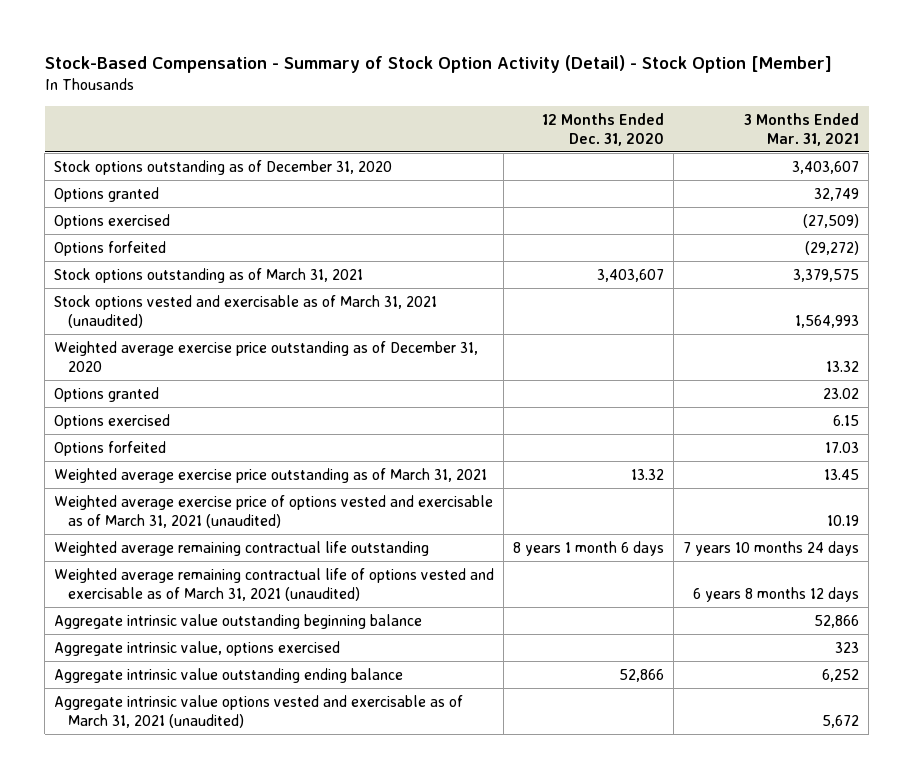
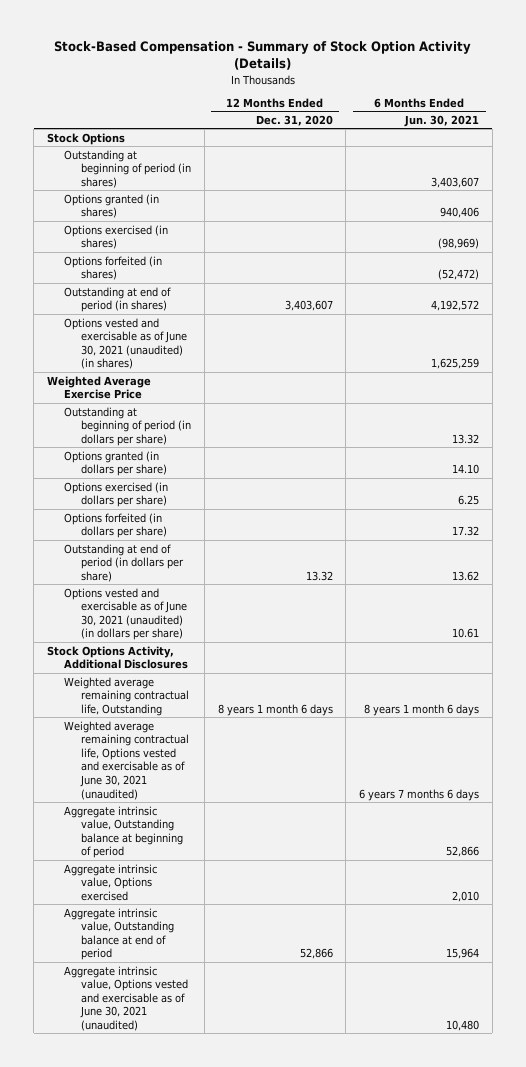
- Stock-Based Compensation - Summary of Stock Option Activity (Detail) - Stock Option [Member]
+ Stock-Based Compensation - Summary of Stock Option Activity (Details)
- | 12 Months Ended Dec. 31, 2020 | 3 Months Ended Mar. 31, 2021
+ | 12 Months Ended Dec. 31, 2020 | 6 Months Ended Jun. 30, 2021
- Stock options outstanding as of December 31, 2020 | | 3,403,607
- Options granted | | 32,749
- Options exercised | | (27,509)
- Options forfeited | | (29,272)
- Stock options outstanding as of March 31, 2021 | 3,403,607 | 3,379,575
- Stock options vested and exercisable as of March 31, 2021 (unaudited) | | 1,564,993
- Weighted average exercise price outstanding as of December 31, 2020 | | 13.32
- Options granted | | 23.02
- Options exercised | | 6.15
- Options forfeited | | 17.03
- Weighted average exercise price outstanding as of March 31, 2021 | 13.32 | 13.45
- Weighted average exercise price of options vested and exercisable as of March 31, 2021 (unaudited) | | 10.19
- Weighted average remaining contractual life outstanding | 8 years 1 month 6 days | 7 years 10 months 24 days
- Weighted average remaining contractual life of options vested and exercisable as of March 31, 2021 (unaudited) | | 6 years 8 months 12 days
- Aggregate intrinsic value outstanding beginning balance | | 52,866
- Aggregate intrinsic value, options exercised | | 323
- Aggregate intrinsic value outstanding ending balance | 52,866 | 6,252
- Aggregate intrinsic value options vested and exercisable as of March 31, 2021 (unaudited) | | 5,672
+ Stock Options
+ Outstanding at beginning of period (in shares) | | 3,403,607
+ Options granted (in shares) | | 940,406
+ Options exercised (in shares) | | (98,969)
+ Options forfeited (in shares) | | (52,472)
+ Outstanding at end of period (in shares) | 3,403,607 | 4,192,572
+ Options vested and exercisable as of June 30, 2021 (unaudited) (in shares) | | 1,625,259
+ Weighted Average Exercise Price
+ Outstanding at beginning of period (in dollars per share) | | 13.32
+ Options granted (in dollars per share) | | 14.10
+ Options exercised (in dollars per share) | | 6.25
+ Options forfeited (in dollars per share) | | 17.32
+ Outstanding at end of period (in dollars per share) | 13.32 | 13.62
+ Options vested and exercisable as of June 30, 2021 (unaudited) (in dollars per share) | | 10.61
+ Stock Options Activity, Additional Disclosures
+ Weighted average remaining contractual life, Outstanding | 8 years 1 month 6 days | 8 years 1 month 6 days
+ Weighted average remaining contractual life, Options vested and exercisable as of June 30, 2021 (unaudited) | | 6 years 7 months 6 days
+ Aggregate intrinsic value, Outstanding balance at beginning of period | | 52,866
+ Aggregate intrinsic value, Options exercised | | 2,010
+ Aggregate intrinsic value, Outstanding balance at end of period | 52,866 | 15,964
+ Aggregate intrinsic value, Options vested and exercisable as of June 30, 2021 (unaudited) | | 10,480

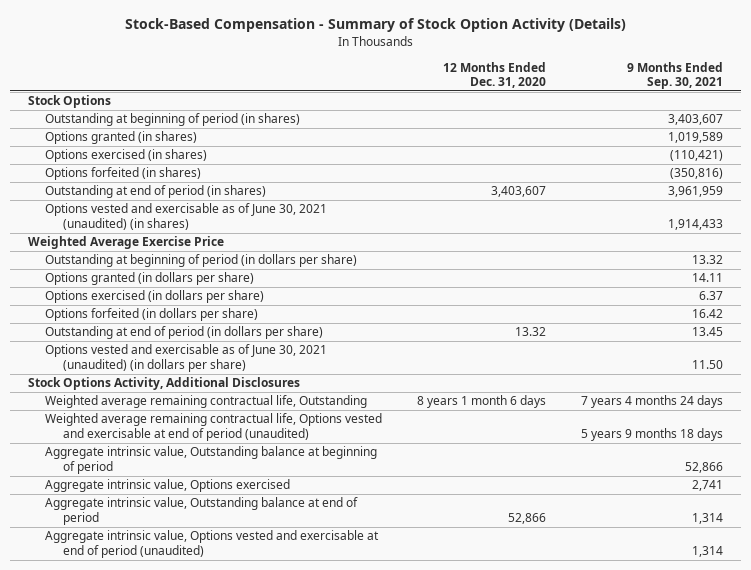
- | 12 Months Ended Dec. 31, 2020 | 6 Months Ended Jun. 30, 2021
+ | 12 Months Ended Dec. 31, 2020 | 9 Months Ended Sep. 30, 2021
- Weighted average remaining contractual life, Options vested and exercisable as of June 30, 2021 (unaudited) | | 6 years 7 months 6 days
+ Weighted average remaining contractual life, Options vested and exercisable at end of period (unaudited) | | 5 years 9 months 18 days
- Aggregate intrinsic value, Options vested and exercisable as of June 30, 2021 (unaudited) | | 10,480
+ Aggregate intrinsic value, Options vested and exercisable at end of period (unaudited) | | 1,314

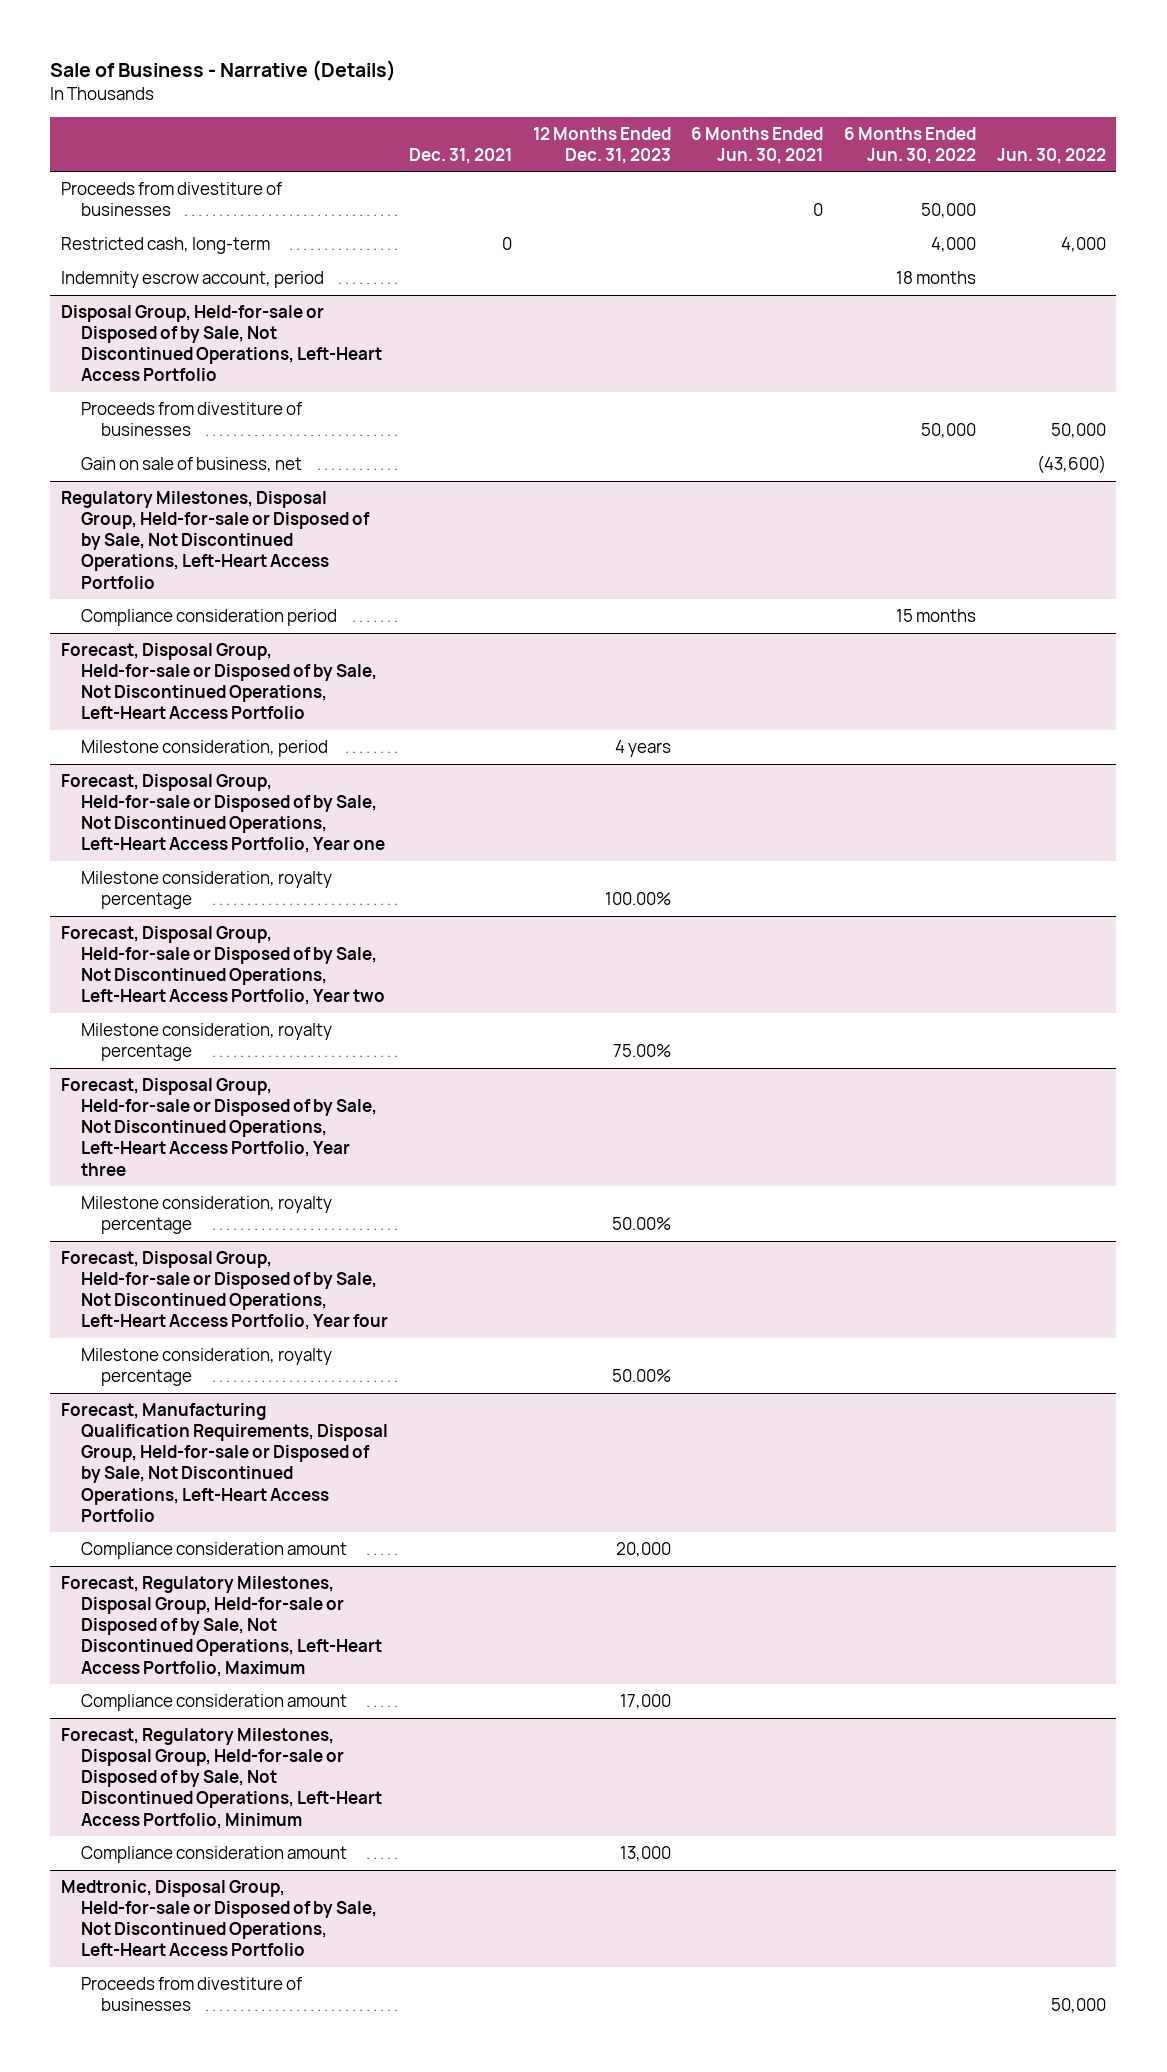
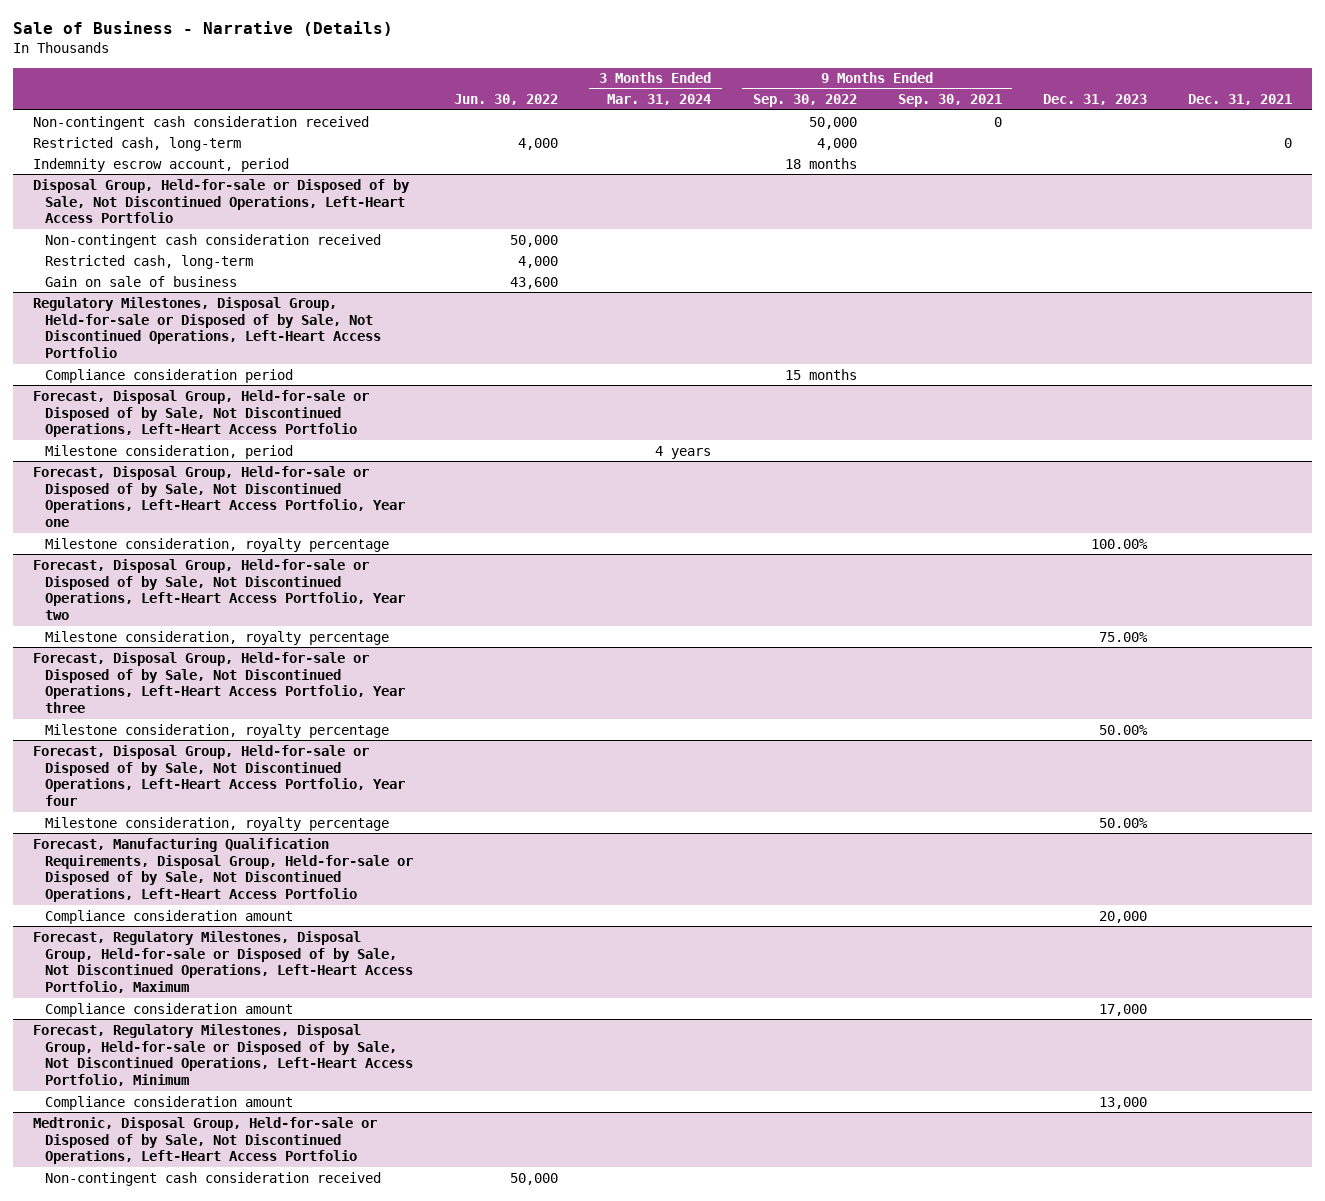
- | Dec. 31, 2021 | 12 Months Ended Dec. 31, 2023 | 6 Months Ended Jun. 30, 2021 | 6 Months Ended Jun. 30, 2022 | Jun. 30, 2022
+ | Jun. 30, 2022 | 3 Months Ended Mar. 31, 2024 | 9 Months Ended Sep. 30, 2022 | 9 Months Ended Sep. 30, 2021 | Dec. 31, 2023 | Dec. 31, 2021
- Proceeds from divestiture of businesses | | | 0 | 50,000 |
+ Non-contingent cash consideration received | | | 50,000 | 0 | |
@ Disposal Group, Held-for-sale or Disposed of by Sale, Not Discontinued Operations, Left-Heart Access Portfolio
- Proceeds from divestiture of businesses | | | | 50,000 | 50,000
- Gain on sale of business, net | | | | | (43,600)
+ Non-contingent cash consideration received | 50,000 | | | | |
+ Restricted cash, long-term | 4,000 | | | | |
+ Gain on sale of business | 43,600 | | | | |
@ Medtronic, Disposal Group, Held-for-sale or Disposed of by Sale, Not Discontinued Operations, Left-Heart Access Portfolio
- Proceeds from divestiture of businesses | | | | | 50,000
+ Non-contingent cash consideration received | 50,000 | | | | |

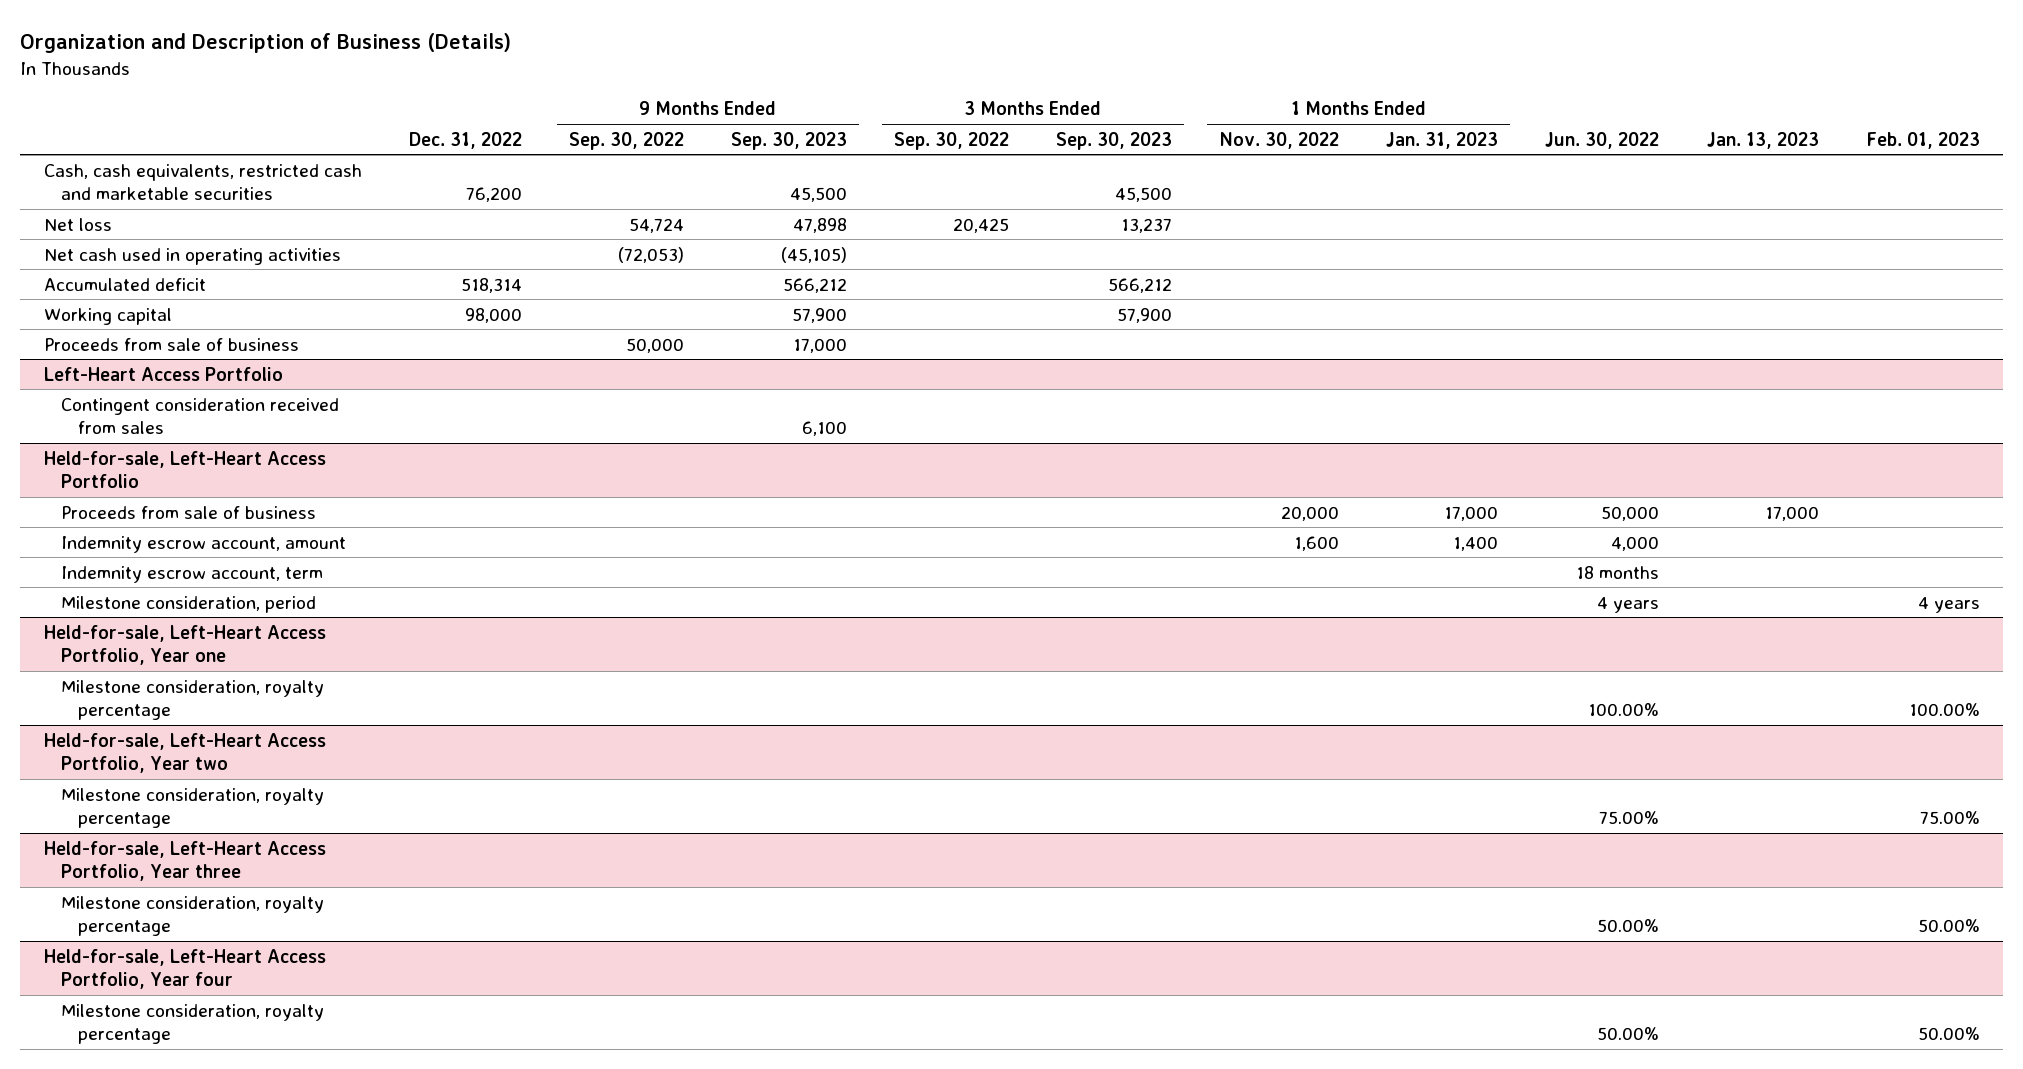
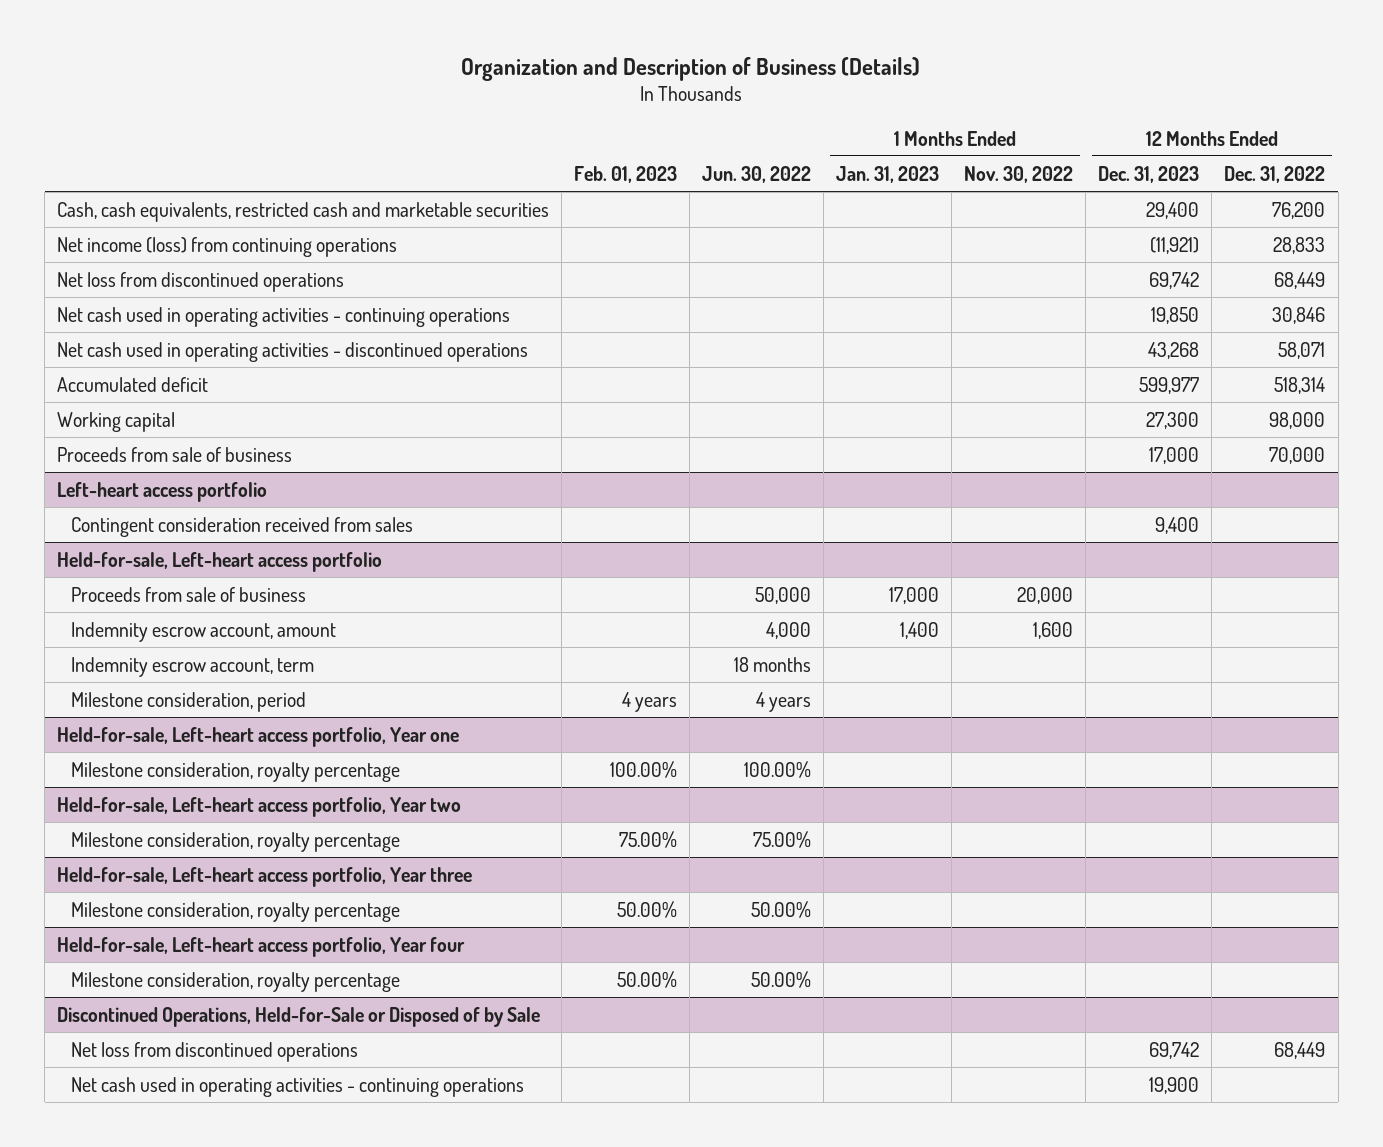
- | Dec. 31, 2022 | 9 Months Ended Sep. 30, 2022 | 9 Months Ended Sep. 30, 2023 | 3 Months Ended Sep. 30, 2022 | 3 Months Ended Sep. 30, 2023 | 1 Months Ended Nov. 30, 2022 | 1 Months Ended Jan. 31, 2023 | Jun. 30, 2022 | Jan. 13, 2023 | Feb. 01, 2023
+ | Feb. 01, 2023 | Jun. 30, 2022 | 1 Months Ended Jan. 31, 2023 | 1 Months Ended Nov. 30, 2022 | 12 Months Ended Dec. 31, 2023 | 12 Months Ended Dec. 31, 2022
- Net loss | | 54,724 | 47,898 | 20,425 | 13,237 | | | | |
- Net cash used in operating activities | | (72,053) | (45,105) | | | | | | |
+ Net income (loss) from continuing operations | | | | | (11,921) | 28,833
+ Net loss from discontinued operations | | | | | 69,742 | 68,449
+ Net cash used in operating activities - continuing operations | | | | | 19,850 | 30,846
+ Net cash used in operating activities - discontinued operations | | | | | 43,268 | 58,071
- Left-Heart Access Portfolio
+ Left-heart access portfolio
- Held-for-sale, Left-Heart Access Portfolio
+ Held-for-sale, Left-heart access portfolio
- Held-for-sale, Left-Heart Access Portfolio, Year one
+ Held-for-sale, Left-heart access portfolio, Year one
- Held-for-sale, Left-Heart Access Portfolio, Year two
+ Held-for-sale, Left-heart access portfolio, Year two
- Held-for-sale, Left-Heart Access Portfolio, Year three
+ Held-for-sale, Left-heart access portfolio, Year three
- Held-for-sale, Left-Heart Access Portfolio, Year four
+ Held-for-sale, Left-heart access portfolio, Year four
+ Discontinued Operations, Held-for-Sale or Disposed of by Sale
+ Net loss from discontinued operations | | | | | 69,742 | 68,449
+ Net cash used in operating activities - continuing operations | | | | | 19,900 |

